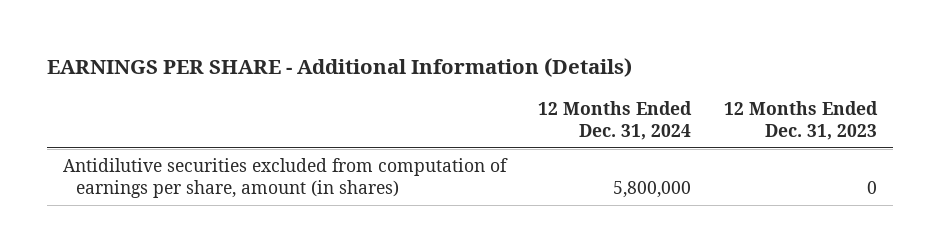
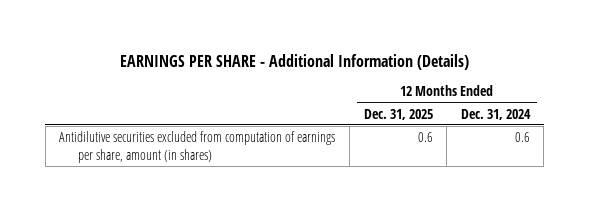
- | 12 Months Ended Dec. 31, 2024 | 12 Months Ended Dec. 31, 2023
+ | 12 Months Ended Dec. 31, 2025 | 12 Months Ended Dec. 31, 2024
- Antidilutive securities excluded from computation of earnings per share, amount (in shares) | 5,800,000 | 0
+ Antidilutive securities excluded from computation of earnings per share, amount (in shares) | 0.6 | 0.6

